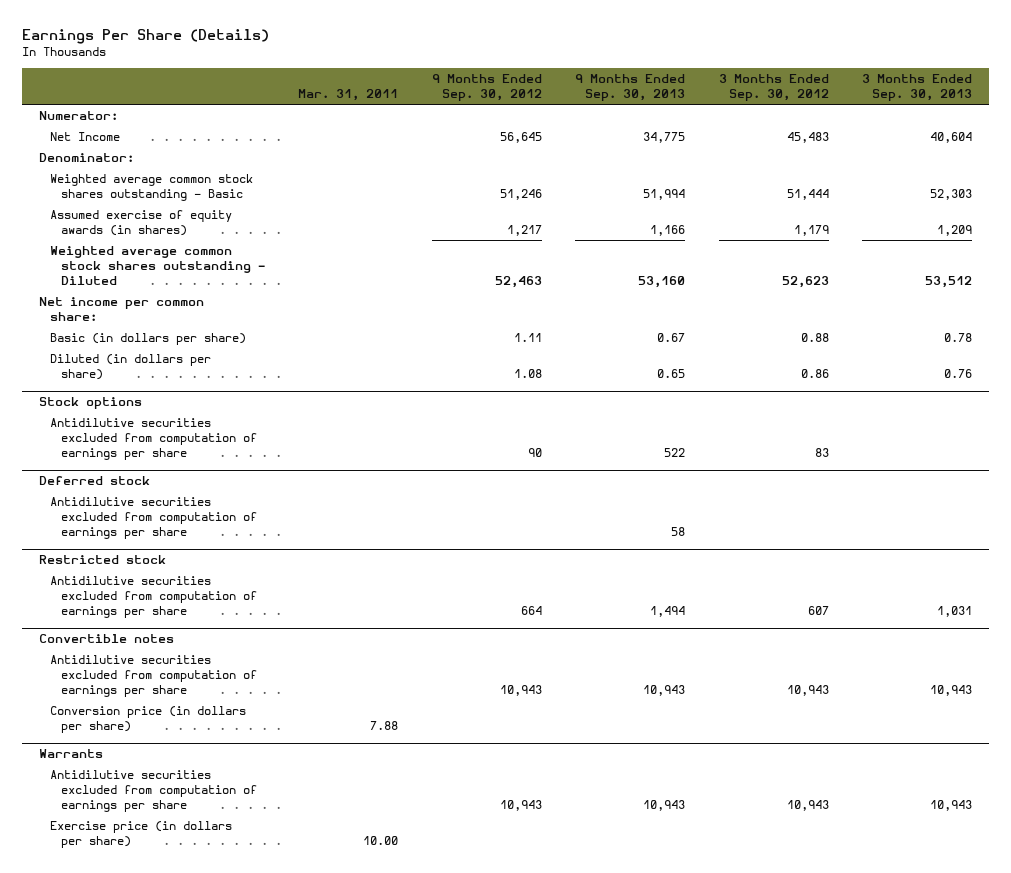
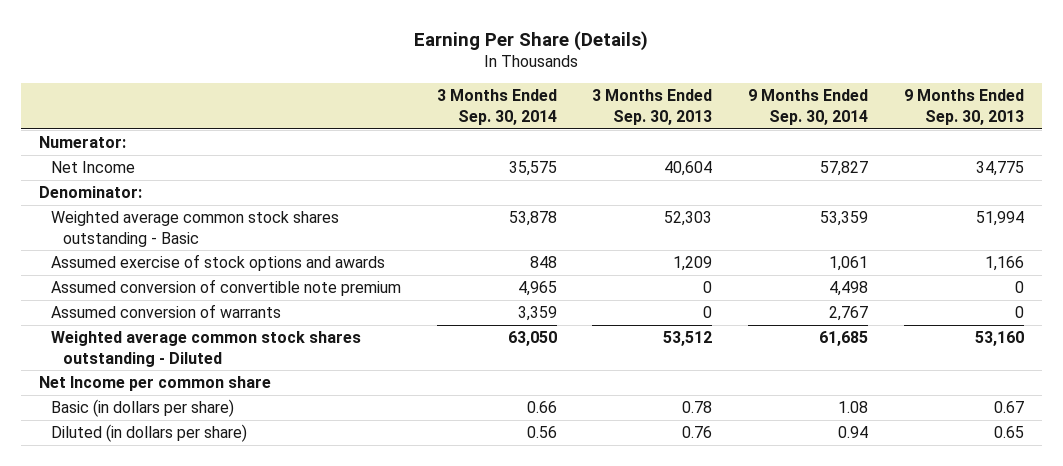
- Earnings Per Share (Details)
+ Earning Per Share (Details)
- | Mar. 31, 2011 | 9 Months Ended Sep. 30, 2012 | 9 Months Ended Sep. 30, 2013 | 3 Months Ended Sep. 30, 2012 | 3 Months Ended Sep. 30, 2013
+ | 3 Months Ended Sep. 30, 2014 | 3 Months Ended Sep. 30, 2013 | 9 Months Ended Sep. 30, 2014 | 9 Months Ended Sep. 30, 2013
- Assumed exercise of equity awards (in shares) | | 1,217 | 1,166 | 1,179 | 1,209
+ Assumed exercise of stock options and awards | 848 | 1,209 | 1,061 | 1,166
+ Assumed conversion of convertible note premium | 4,965 | 0 | 4,498 | 0
+ Assumed conversion of warrants | 3,359 | 0 | 2,767 | 0
- Net income per common share:
+ Net Income per common share
- Stock options
- Antidilutive securities excluded from computation of earnings per share | | 90 | 522 | 83 |
- Deferred stock
- Antidilutive securities excluded from computation of earnings per share | | | 58 | |
- Restricted stock
- Antidilutive securities excluded from computation of earnings per share | | 664 | 1,494 | 607 | 1,031
- Convertible notes
- Antidilutive securities excluded from computation of earnings per share | | 10,943 | 10,943 | 10,943 | 10,943
- Conversion price (in dollars per share) | 7.88 | | | |
- Warrants
- Antidilutive securities excluded from computation of earnings per share | | 10,943 | 10,943 | 10,943 | 10,943
- Exercise price (in dollars per share) | 10.00 | | | |

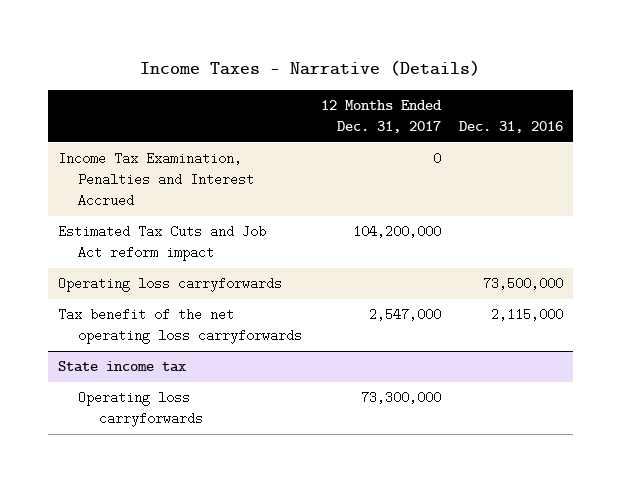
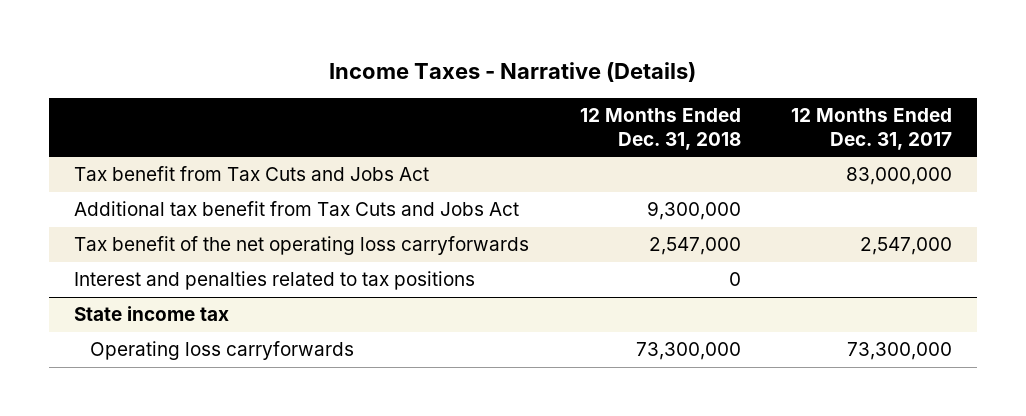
- | 12 Months Ended Dec. 31, 2017 | Dec. 31, 2016
+ | 12 Months Ended Dec. 31, 2018 | 12 Months Ended Dec. 31, 2017
- Income Tax Examination, Penalties and Interest Accrued | 0 |
- Estimated Tax Cuts and Job Act reform impact | 104,200,000 |
- Operating loss carryforwards | | 73,500,000
+ Tax benefit from Tax Cuts and Jobs Act | | 83,000,000
+ Additional tax benefit from Tax Cuts and Jobs Act | 9,300,000 |
+ Interest and penalties related to tax positions | 0 |

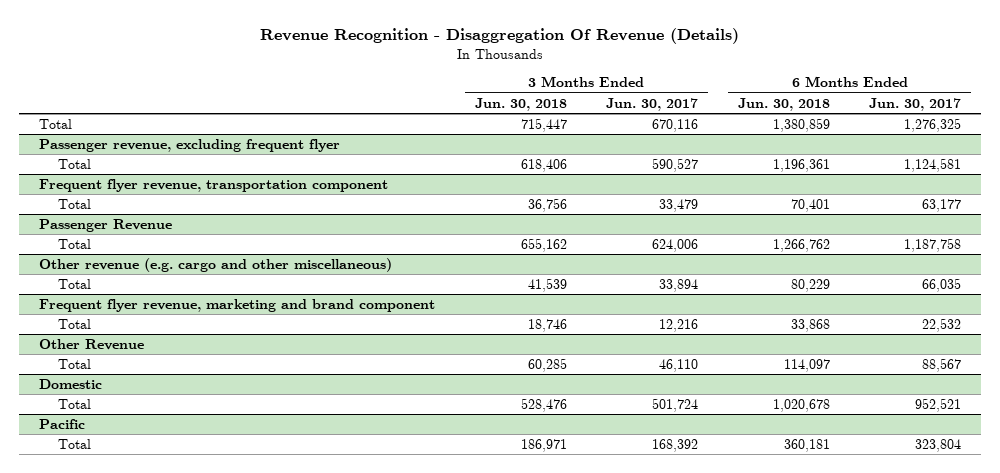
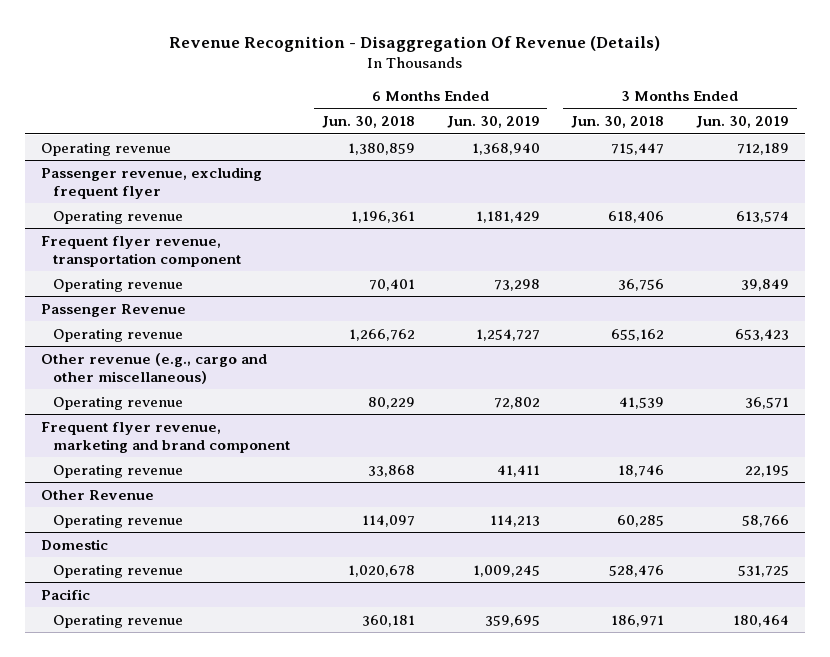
- | 3 Months Ended Jun. 30, 2018 | 3 Months Ended Jun. 30, 2017 | 6 Months Ended Jun. 30, 2018 | 6 Months Ended Jun. 30, 2017
+ | 6 Months Ended Jun. 30, 2018 | 6 Months Ended Jun. 30, 2019 | 3 Months Ended Jun. 30, 2018 | 3 Months Ended Jun. 30, 2019
- Total | 715,447 | 670,116 | 1,380,859 | 1,276,325
+ Operating revenue | 1,380,859 | 1,368,940 | 715,447 | 712,189
@ Passenger revenue, excluding frequent flyer
- Total | 618,406 | 590,527 | 1,196,361 | 1,124,581
+ Operating revenue | 1,196,361 | 1,181,429 | 618,406 | 613,574
@ Frequent flyer revenue, transportation component
- Total | 36,756 | 33,479 | 70,401 | 63,177
+ Operating revenue | 70,401 | 73,298 | 36,756 | 39,849
@ Passenger Revenue
- Total | 655,162 | 624,006 | 1,266,762 | 1,187,758
- Other revenue (e.g. cargo and other miscellaneous)
- Total | 41,539 | 33,894 | 80,229 | 66,035
@ Passenger Revenue
+ Operating revenue | 1,266,762 | 1,254,727 | 655,162 | 653,423
+ Other revenue (e.g., cargo and other miscellaneous)
+ Operating revenue | 80,229 | 72,802 | 41,539 | 36,571
@ Frequent flyer revenue, marketing and brand component
- Total | 18,746 | 12,216 | 33,868 | 22,532
+ Operating revenue | 33,868 | 41,411 | 18,746 | 22,195
@ Other Revenue
- Total | 60,285 | 46,110 | 114,097 | 88,567
+ Operating revenue | 114,097 | 114,213 | 60,285 | 58,766
@ Domestic
- Total | 528,476 | 501,724 | 1,020,678 | 952,521
+ Operating revenue | 1,020,678 | 1,009,245 | 528,476 | 531,725
@ Pacific
- Total | 186,971 | 168,392 | 360,181 | 323,804
+ Operating revenue | 360,181 | 359,695 | 186,971 | 180,464

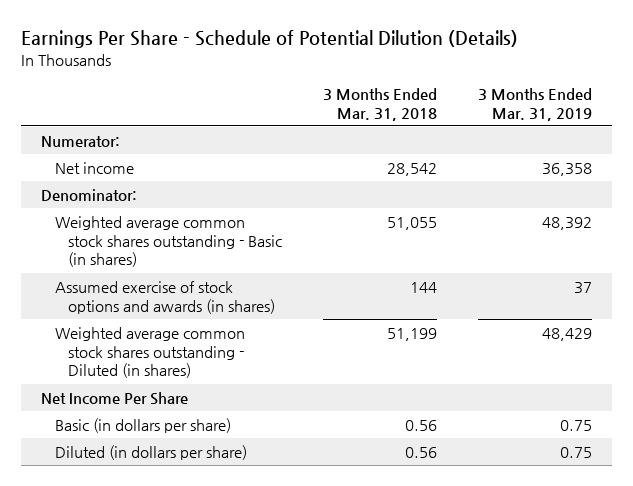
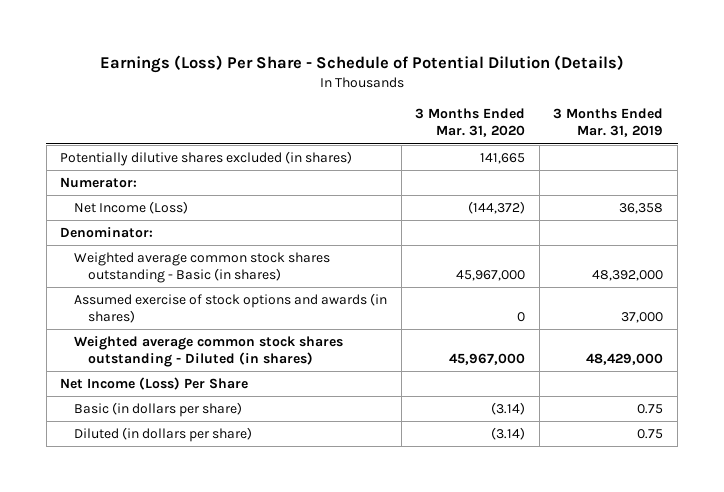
- Earnings Per Share - Schedule of Potential Dilution (Details)
+ Earnings (Loss) Per Share - Schedule of Potential Dilution (Details)
- | 3 Months Ended Mar. 31, 2018 | 3 Months Ended Mar. 31, 2019
+ | 3 Months Ended Mar. 31, 2020 | 3 Months Ended Mar. 31, 2019
+ Potentially dilutive shares excluded (in shares) | 141,665 |
- Net income | 28,542 | 36,358
+ Net Income (Loss) | (144,372) | 36,358
- Weighted average common stock shares outstanding - Basic (in shares) | 51,055 | 48,392
- Assumed exercise of stock options and awards (in shares) | 144 | 37
- Weighted average common stock shares outstanding - Diluted (in shares) | 51,199 | 48,429
- Net Income Per Share
+ Weighted average common stock shares outstanding - Basic (in shares) | 45,967,000 | 48,392,000
+ Assumed exercise of stock options and awards (in shares) | 0 | 37,000
+ Weighted average common stock shares outstanding - Diluted (in shares) | 45,967,000 | 48,429,000
+ Net Income (Loss) Per Share

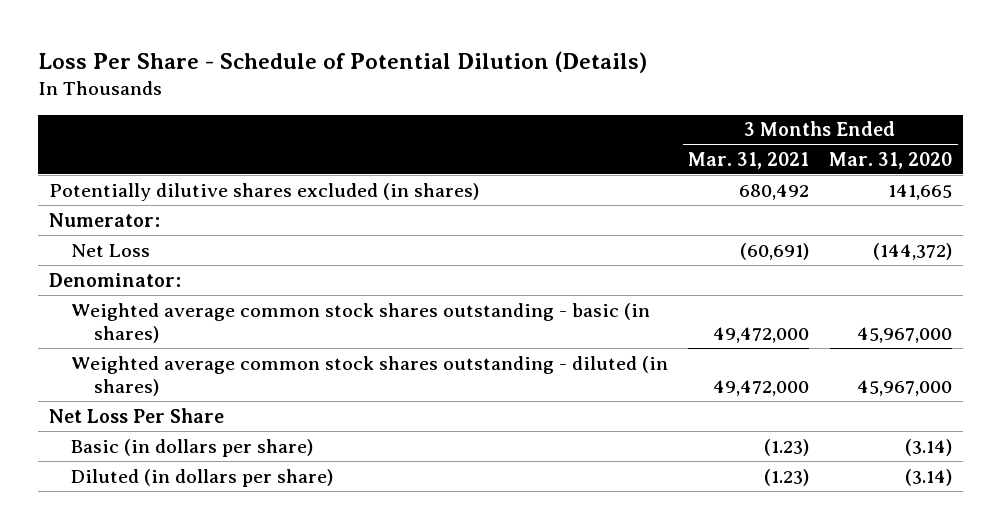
- Earnings (Loss) Per Share - Schedule of Potential Dilution (Details)
+ Loss Per Share - Schedule of Potential Dilution (Details)
- | 3 Months Ended Mar. 31, 2020 | 3 Months Ended Mar. 31, 2019
+ | 3 Months Ended Mar. 31, 2021 | 3 Months Ended Mar. 31, 2020
- Net Income (Loss) | (144,372) | 36,358
+ Net Loss | (60,691) | (144,372)
- Weighted average common stock shares outstanding - Basic (in shares) | 45,967,000 | 48,392,000
- Assumed exercise of stock options and awards (in shares) | 0 | 37,000
- Weighted average common stock shares outstanding - Diluted (in shares) | 45,967,000 | 48,429,000
- Net Income (Loss) Per Share
+ Weighted average common stock shares outstanding - basic (in shares) | 49,472,000 | 45,967,000
+ Weighted average common stock shares outstanding - diluted (in shares) | 49,472,000 | 45,967,000
+ Net Loss Per Share

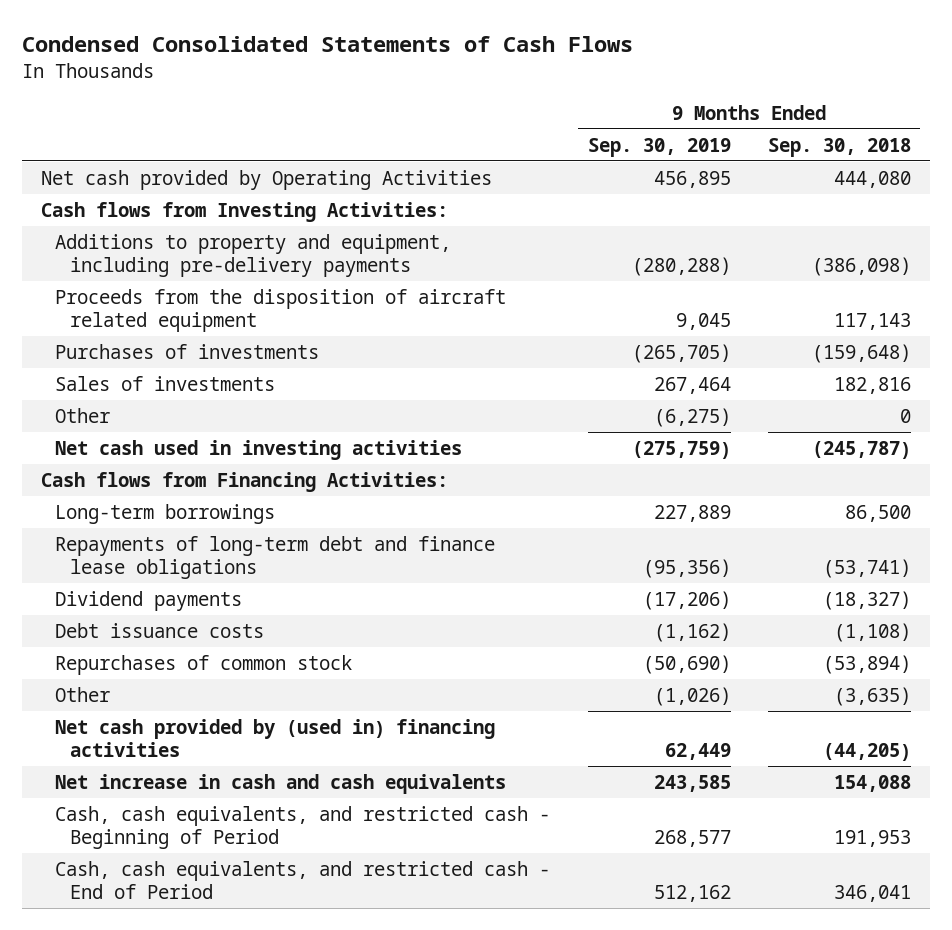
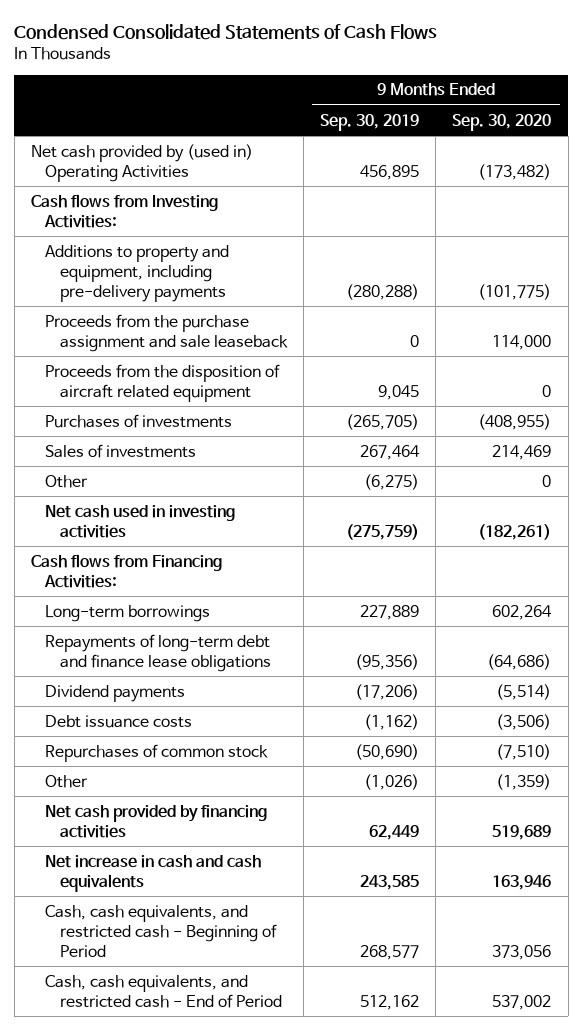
- | 9 Months Ended Sep. 30, 2019 | 9 Months Ended Sep. 30, 2018
+ | 9 Months Ended Sep. 30, 2019 | 9 Months Ended Sep. 30, 2020
- Net cash provided by Operating Activities | 456,895 | 444,080
+ Net cash provided by (used in) Operating Activities | 456,895 | (173,482)
+ Proceeds from the purchase assignment and sale leaseback | 0 | 114,000
- Net cash provided by (used in) financing activities | 62,449 | (44,205)
+ Net cash provided by financing activities | 62,449 | 519,689

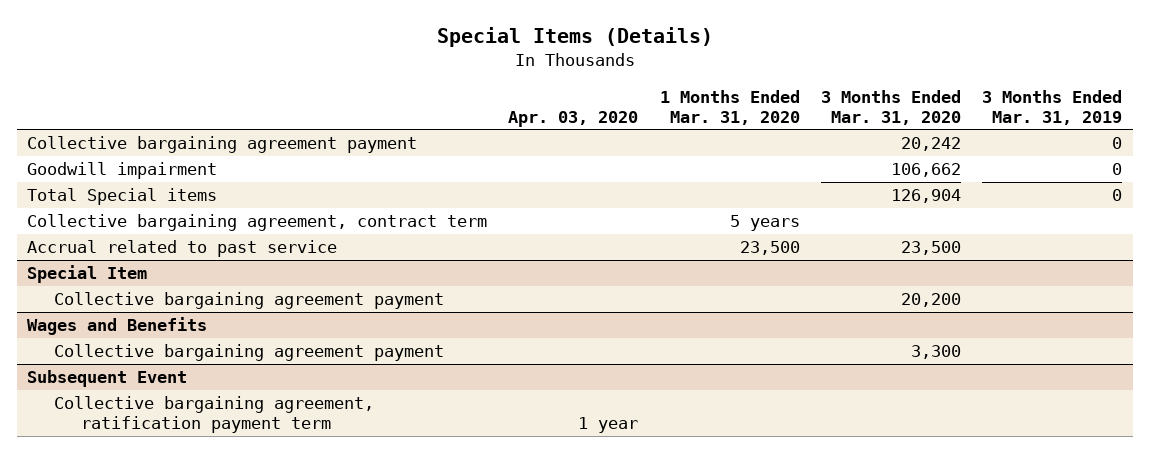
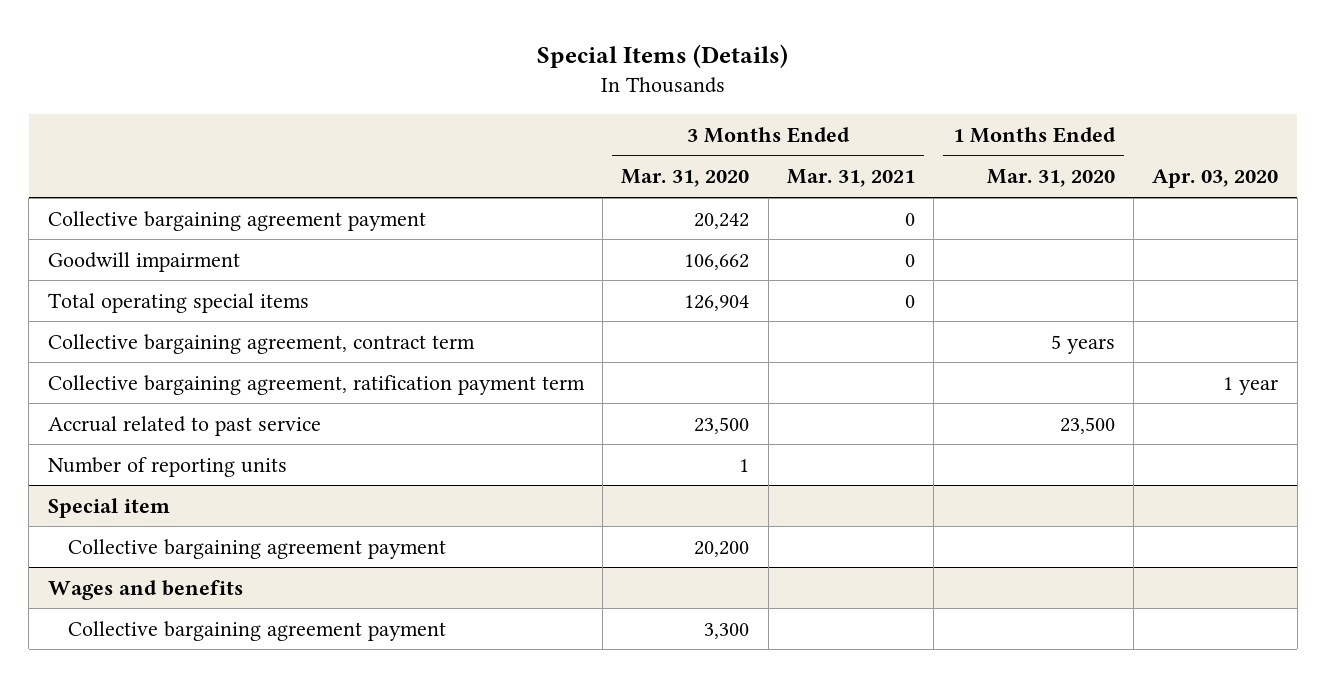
- | Apr. 03, 2020 | 1 Months Ended Mar. 31, 2020 | 3 Months Ended Mar. 31, 2020 | 3 Months Ended Mar. 31, 2019
+ | 3 Months Ended Mar. 31, 2020 | 3 Months Ended Mar. 31, 2021 | 1 Months Ended Mar. 31, 2020 | Apr. 03, 2020
- Total Special items | | | 126,904 | 0
+ Total operating special items | 126,904 | 0 | |
+ Collective bargaining agreement, ratification payment term | | | | 1 year
- Special Item
+ Number of reporting units | 1 | | |
+ Special item
- Wages and Benefits
+ Wages and benefits
- Subsequent Event
- Collective bargaining agreement, ratification payment term | 1 year | | |

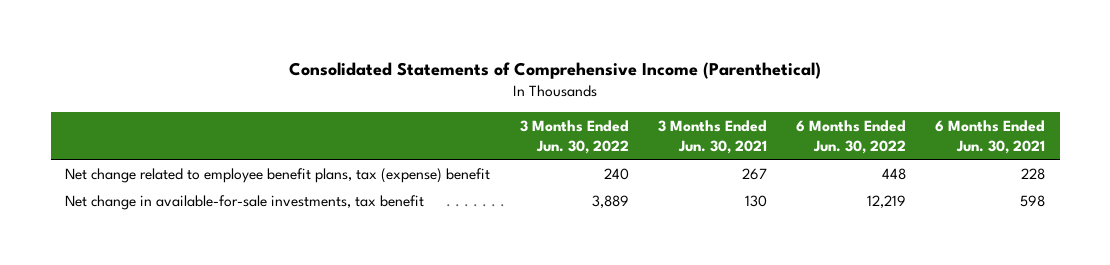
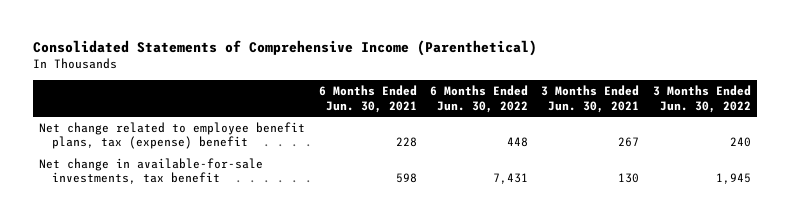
- | 3 Months Ended Jun. 30, 2022 | 3 Months Ended Jun. 30, 2021 | 6 Months Ended Jun. 30, 2022 | 6 Months Ended Jun. 30, 2021
+ | 6 Months Ended Jun. 30, 2021 | 6 Months Ended Jun. 30, 2022 | 3 Months Ended Jun. 30, 2021 | 3 Months Ended Jun. 30, 2022
- Net change in available-for-sale investments, tax benefit | 3,889 | 130 | 12,219 | 598
+ Net change in available-for-sale investments, tax benefit | 598 | 7,431 | 130 | 1,945

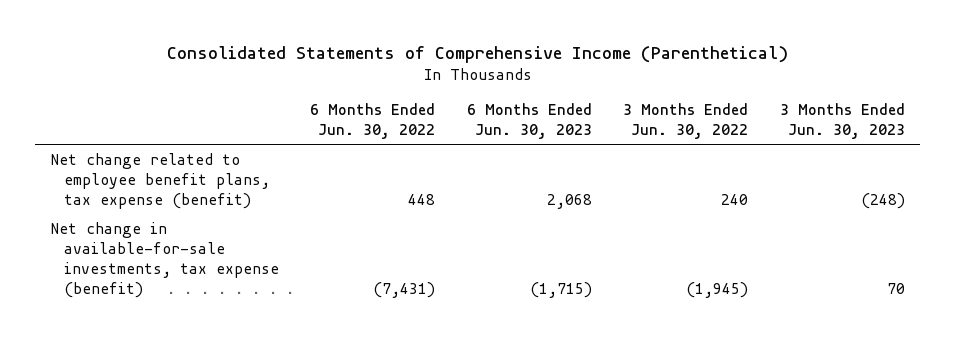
- | 6 Months Ended Jun. 30, 2021 | 6 Months Ended Jun. 30, 2022 | 3 Months Ended Jun. 30, 2021 | 3 Months Ended Jun. 30, 2022
+ | 6 Months Ended Jun. 30, 2022 | 6 Months Ended Jun. 30, 2023 | 3 Months Ended Jun. 30, 2022 | 3 Months Ended Jun. 30, 2023
- Net change related to employee benefit plans, tax (expense) benefit | 228 | 448 | 267 | 240
- Net change in available-for-sale investments, tax benefit | 598 | 7,431 | 130 | 1,945
+ Net change related to employee benefit plans, tax expense (benefit) | 448 | 2,068 | 240 | (248)
+ Net change in available-for-sale investments, tax expense (benefit) | (7,431) | (1,715) | (1,945) | 70

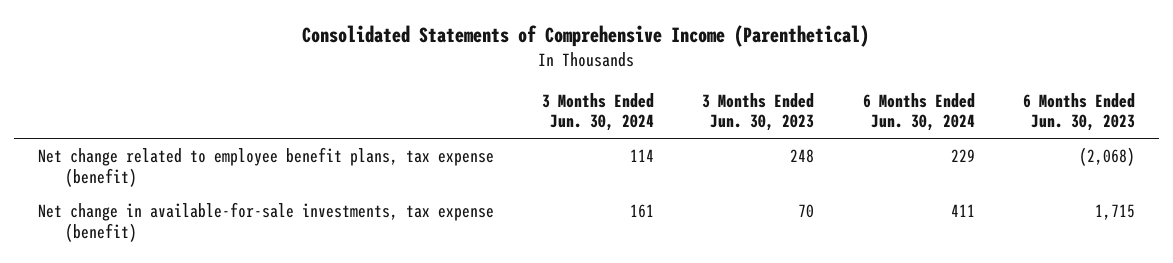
- | 6 Months Ended Jun. 30, 2022 | 6 Months Ended Jun. 30, 2023 | 3 Months Ended Jun. 30, 2022 | 3 Months Ended Jun. 30, 2023
+ | 3 Months Ended Jun. 30, 2024 | 3 Months Ended Jun. 30, 2023 | 6 Months Ended Jun. 30, 2024 | 6 Months Ended Jun. 30, 2023
- Net change related to employee benefit plans, tax expense (benefit) | 448 | 2,068 | 240 | (248)
- Net change in available-for-sale investments, tax expense (benefit) | (7,431) | (1,715) | (1,945) | 70
+ Net change related to employee benefit plans, tax expense (benefit) | 114 | 248 | 229 | (2,068)
+ Net change in available-for-sale investments, tax expense (benefit) | 161 | 70 | 411 | 1,715

